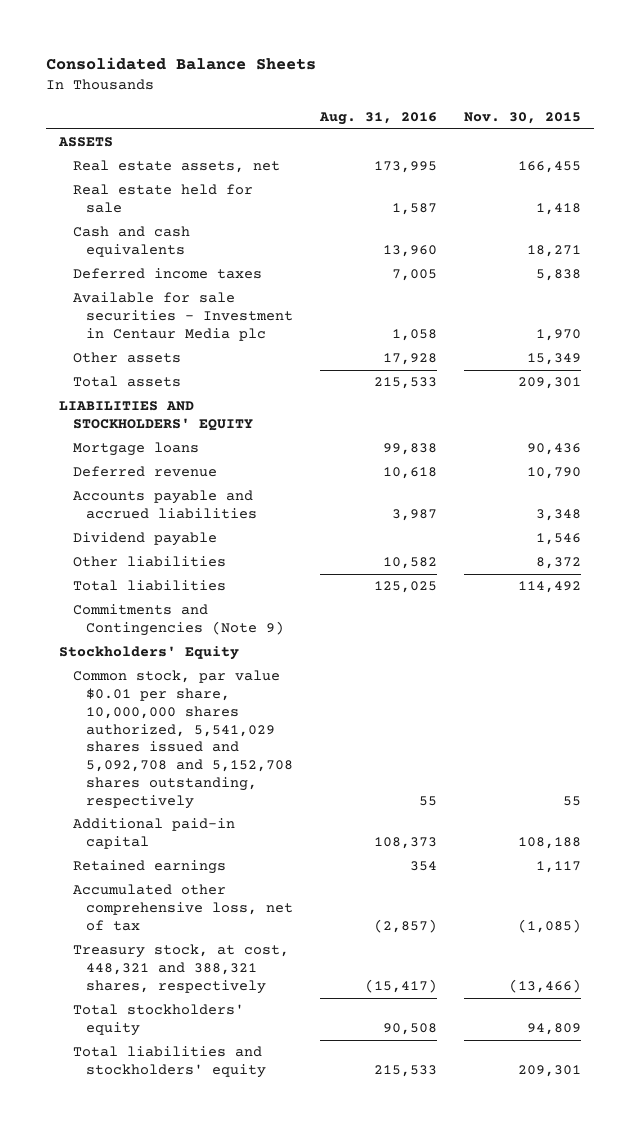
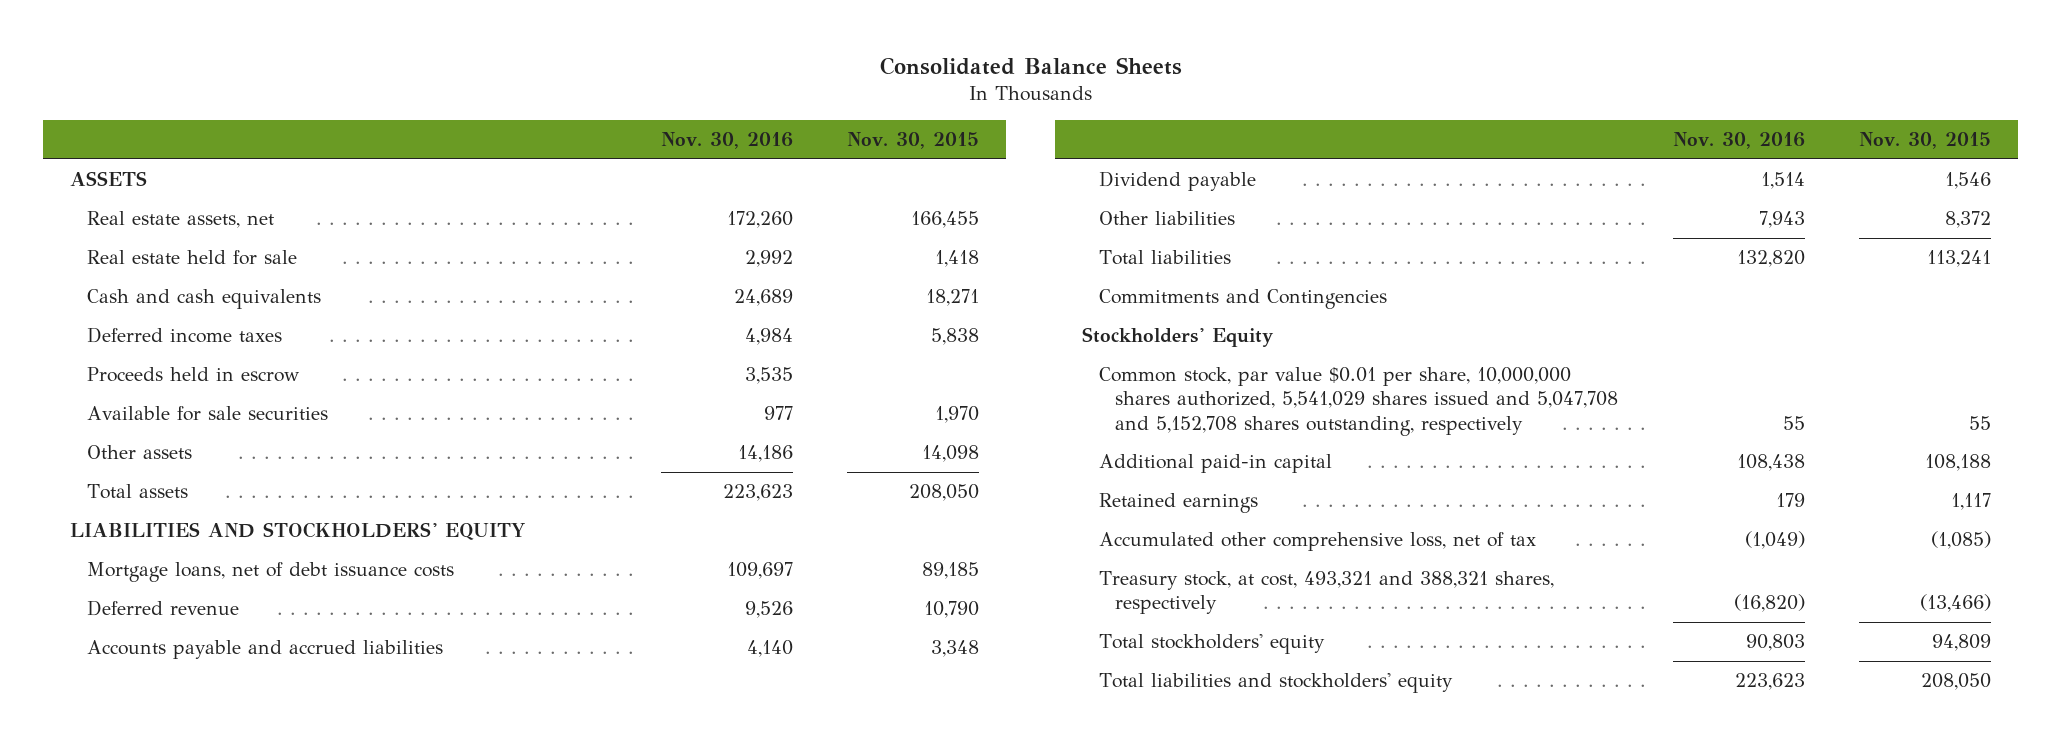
- | Aug. 31, 2016 | Nov. 30, 2015
+ | Nov. 30, 2016 | Nov. 30, 2015
- Available for sale securities - Investment in Centaur Media plc | 1,058 | 1,970
- Other assets | 17,928 | 15,349
- Total assets | 215,533 | 209,301
+ Proceeds held in escrow | 3,535 |
+ Available for sale securities | 977 | 1,970
+ Other assets | 14,186 | 14,098
+ Total assets | 223,623 | 208,050
- Mortgage loans | 99,838 | 90,436
+ Mortgage loans, net of debt issuance costs | 109,697 | 89,185
- Total liabilities | 125,025 | 114,492
- Commitments and Contingencies (Note 9)
+ Total liabilities | 132,820 | 113,241
+ Commitments and Contingencies
- Common stock, par value $0.01 per share, 10,000,000 shares authorized, 5,541,029 shares issued and 5,092,708 and 5,152,708 shares outstanding, respectively | 55 | 55
+ Common stock, par value $0.01 per share, 10,000,000 shares authorized, 5,541,029 shares issued and 5,047,708 and 5,152,708 shares outstanding, respectively | 55 | 55
- Treasury stock, at cost, 448,321 and 388,321 shares, respectively | (15,417) | (13,466)
+ Treasury stock, at cost, 493,321 and 388,321 shares, respectively | (16,820) | (13,466)
- Total liabilities and stockholders' equity | 215,533 | 209,301
+ Total liabilities and stockholders' equity | 223,623 | 208,050

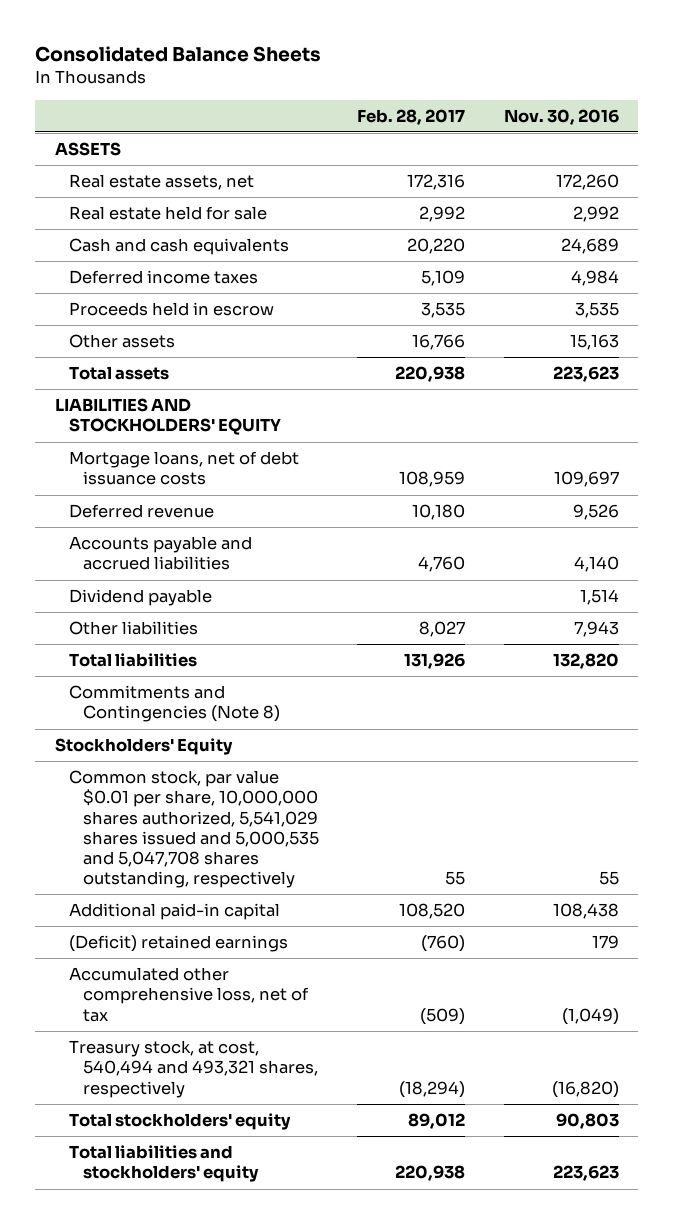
- | Nov. 30, 2016 | Nov. 30, 2015
+ | Feb. 28, 2017 | Nov. 30, 2016
- Available for sale securities | 977 | 1,970
- Other assets | 14,186 | 14,098
+ Other assets | 16,766 | 15,163
- Commitments and Contingencies
+ Commitments and Contingencies (Note 8)
- Common stock, par value $0.01 per share, 10,000,000 shares authorized, 5,541,029 shares issued and 5,047,708 and 5,152,708 shares outstanding, respectively | 55 | 55
+ Common stock, par value $0.01 per share, 10,000,000 shares authorized, 5,541,029 shares issued and 5,000,535 and 5,047,708 shares outstanding, respectively | 55 | 55
- Retained earnings | 179 | 1,117
+ (Deficit) retained earnings | (760) | 179
- Treasury stock, at cost, 493,321 and 388,321 shares, respectively | (16,820) | (13,466)
+ Treasury stock, at cost, 540,494 and 493,321 shares, respectively | (18,294) | (16,820)

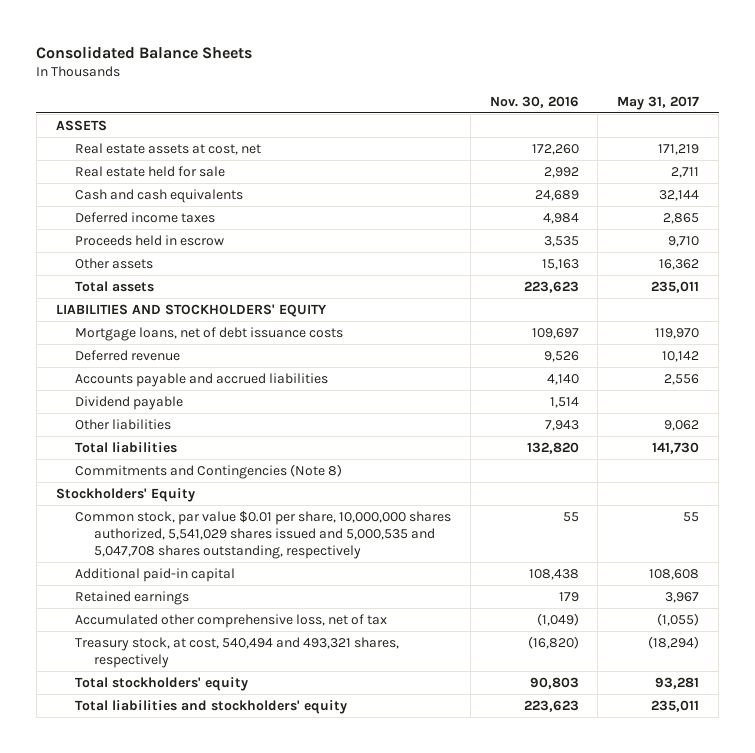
- | Feb. 28, 2017 | Nov. 30, 2016
+ | Nov. 30, 2016 | May 31, 2017
- Real estate assets, net | 172,316 | 172,260
+ Real estate assets at cost, net | 172,260 | 171,219
- (Deficit) retained earnings | (760) | 179
+ Retained earnings | 179 | 3,967

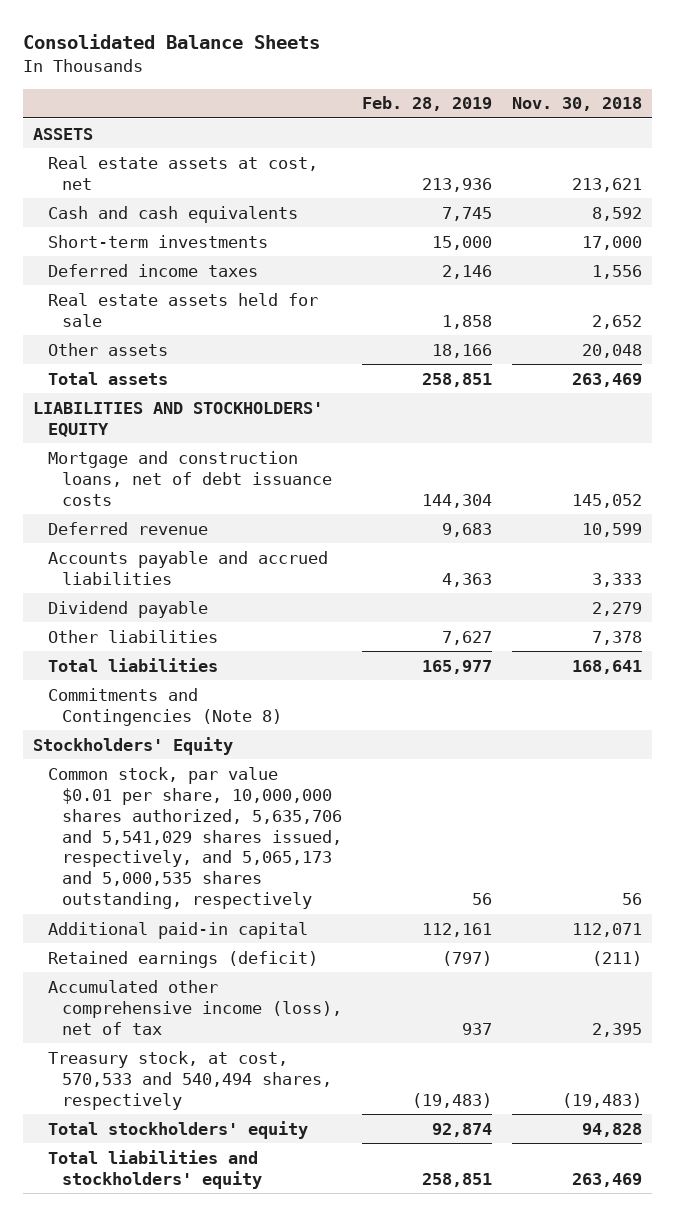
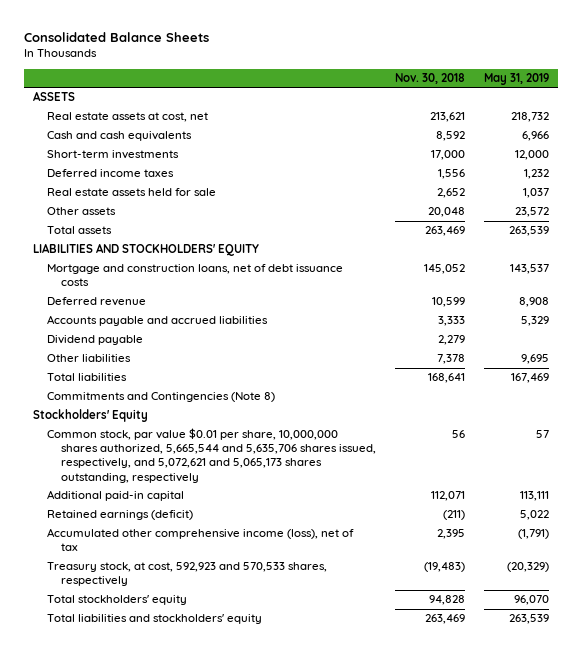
- | Feb. 28, 2019 | Nov. 30, 2018
+ | Nov. 30, 2018 | May 31, 2019
- Common stock, par value $0.01 per share, 10,000,000 shares authorized, 5,635,706 and 5,541,029 shares issued, respectively, and 5,065,173 and 5,000,535 shares outstanding, respectively | 56 | 56
+ Common stock, par value $0.01 per share, 10,000,000 shares authorized, 5,665,544 and 5,635,706 shares issued, respectively, and 5,072,621 and 5,065,173 shares outstanding, respectively | 56 | 57
- Treasury stock, at cost, 570,533 and 540,494 shares, respectively | (19,483) | (19,483)
+ Treasury stock, at cost, 592,923 and 570,533 shares, respectively | (19,483) | (20,329)

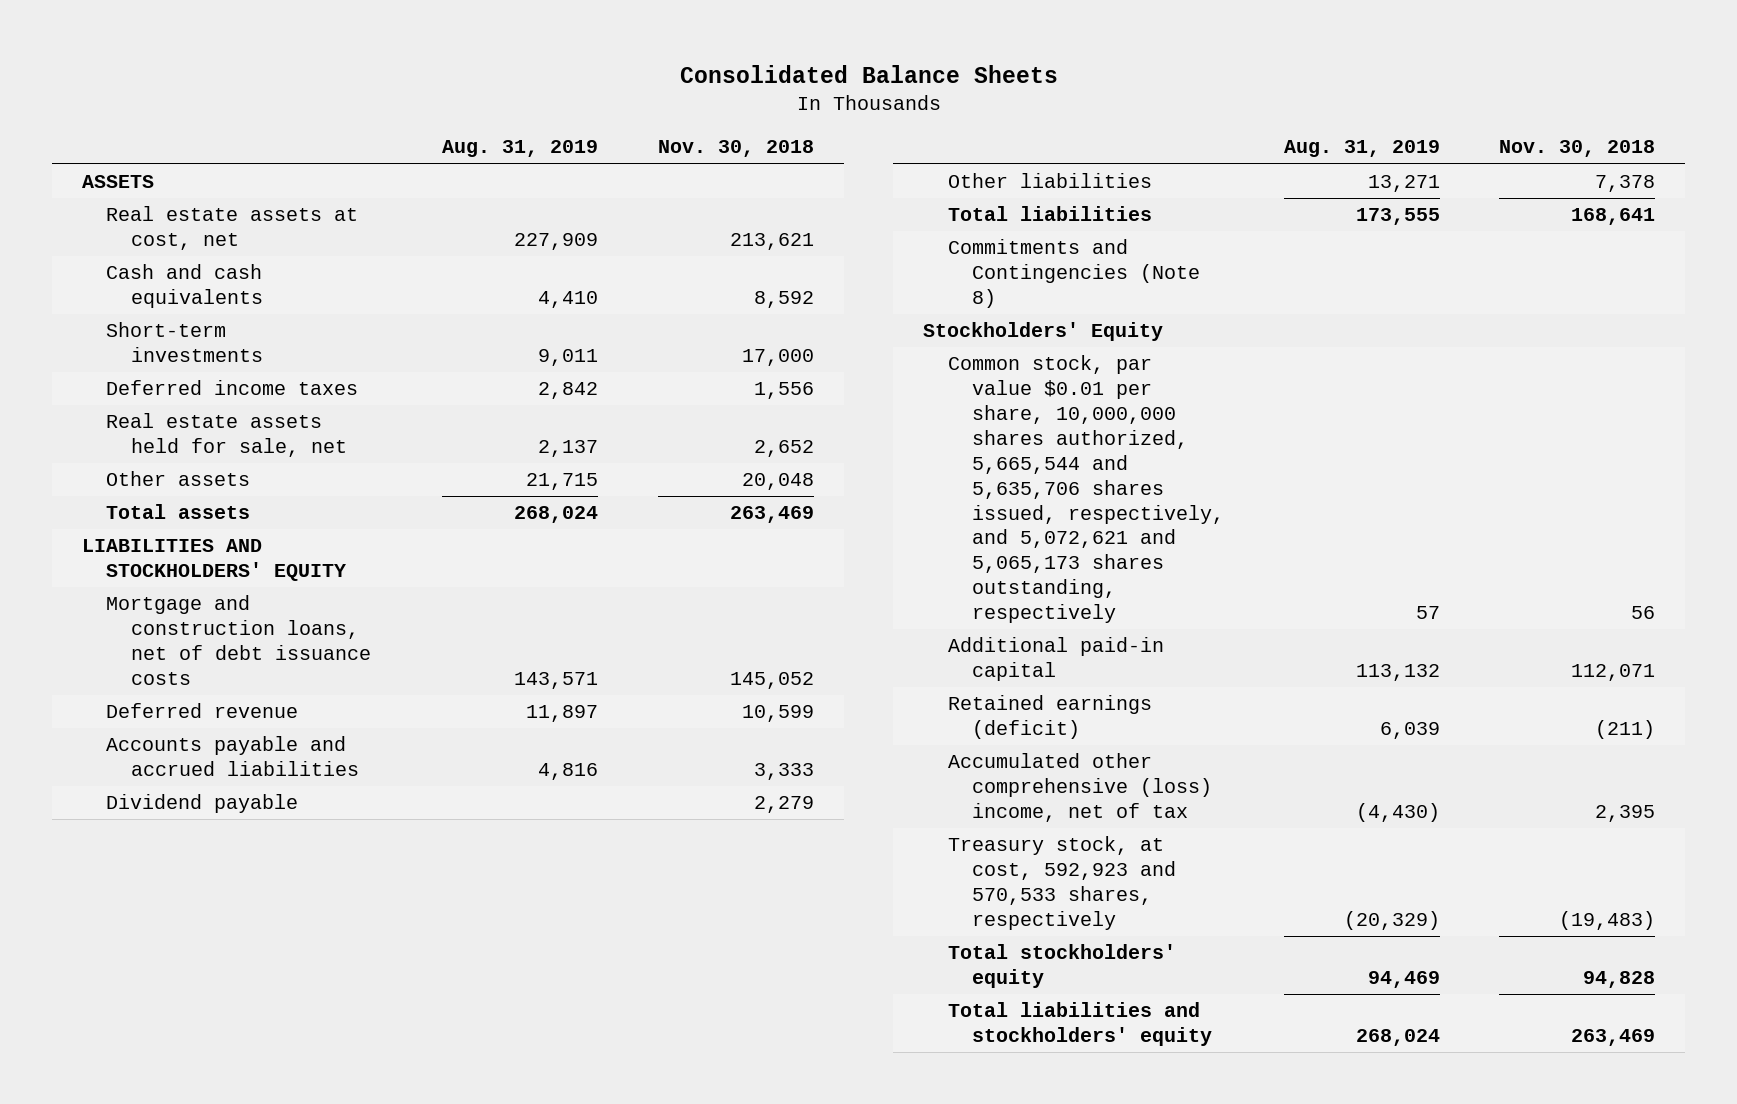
- | Nov. 30, 2018 | May 31, 2019
+ | Aug. 31, 2019 | Nov. 30, 2018
- Real estate assets held for sale | 2,652 | 1,037
+ Real estate assets held for sale, net | 2,137 | 2,652
- Accumulated other comprehensive income (loss), net of tax | 2,395 | (1,791)
+ Accumulated other comprehensive (loss) income, net of tax | (4,430) | 2,395

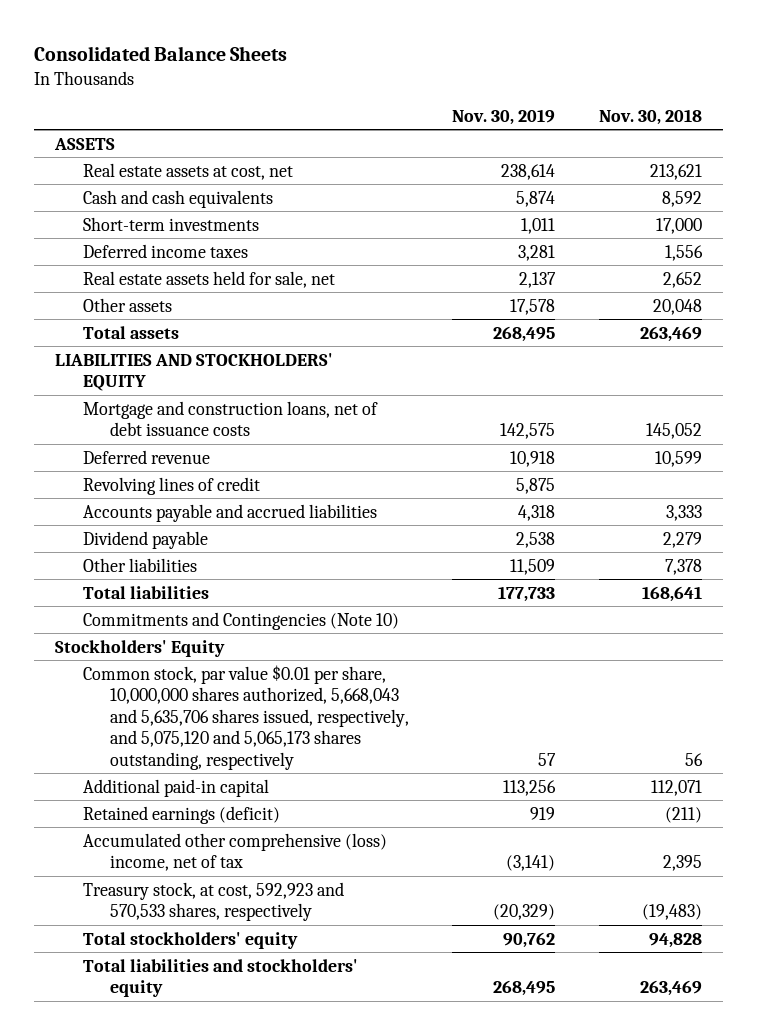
- | Aug. 31, 2019 | Nov. 30, 2018
+ | Nov. 30, 2019 | Nov. 30, 2018
+ Revolving lines of credit | 5,875 |
- Commitments and Contingencies (Note 8)
+ Commitments and Contingencies (Note 10)
- Common stock, par value $0.01 per share, 10,000,000 shares authorized, 5,665,544 and 5,635,706 shares issued, respectively, and 5,072,621 and 5,065,173 shares outstanding, respectively | 57 | 56
+ Common stock, par value $0.01 per share, 10,000,000 shares authorized, 5,668,043 and 5,635,706 shares issued, respectively, and 5,075,120 and 5,065,173 shares outstanding, respectively | 57 | 56

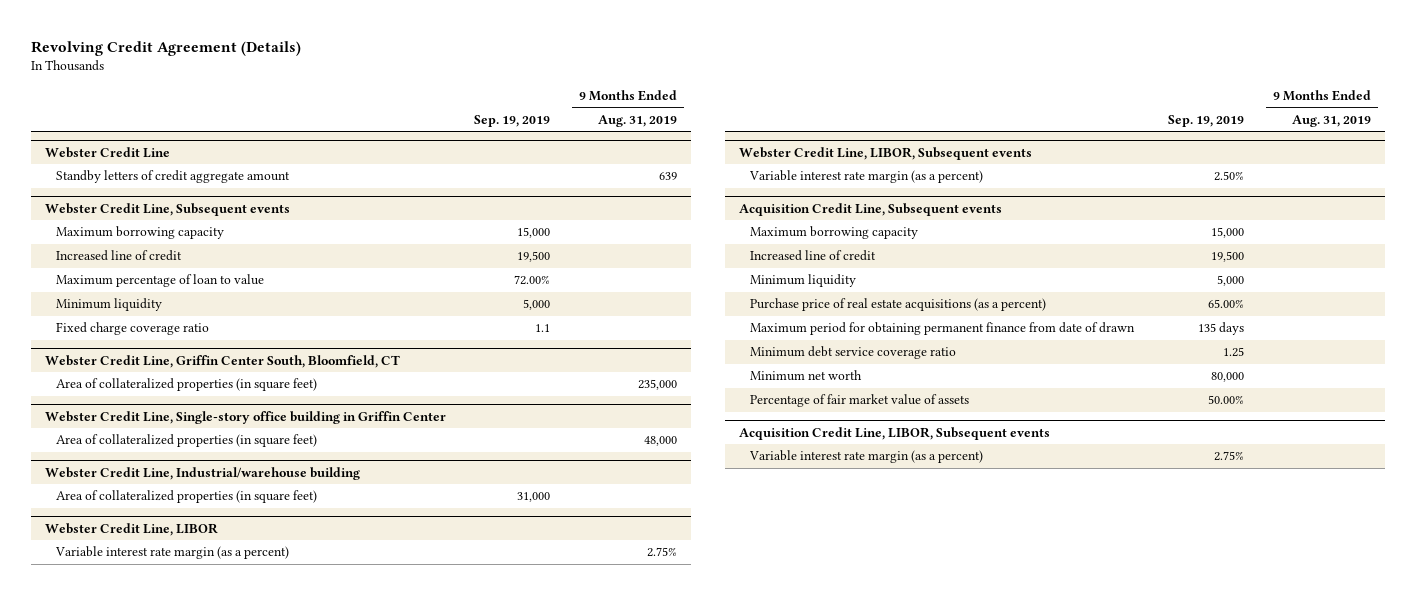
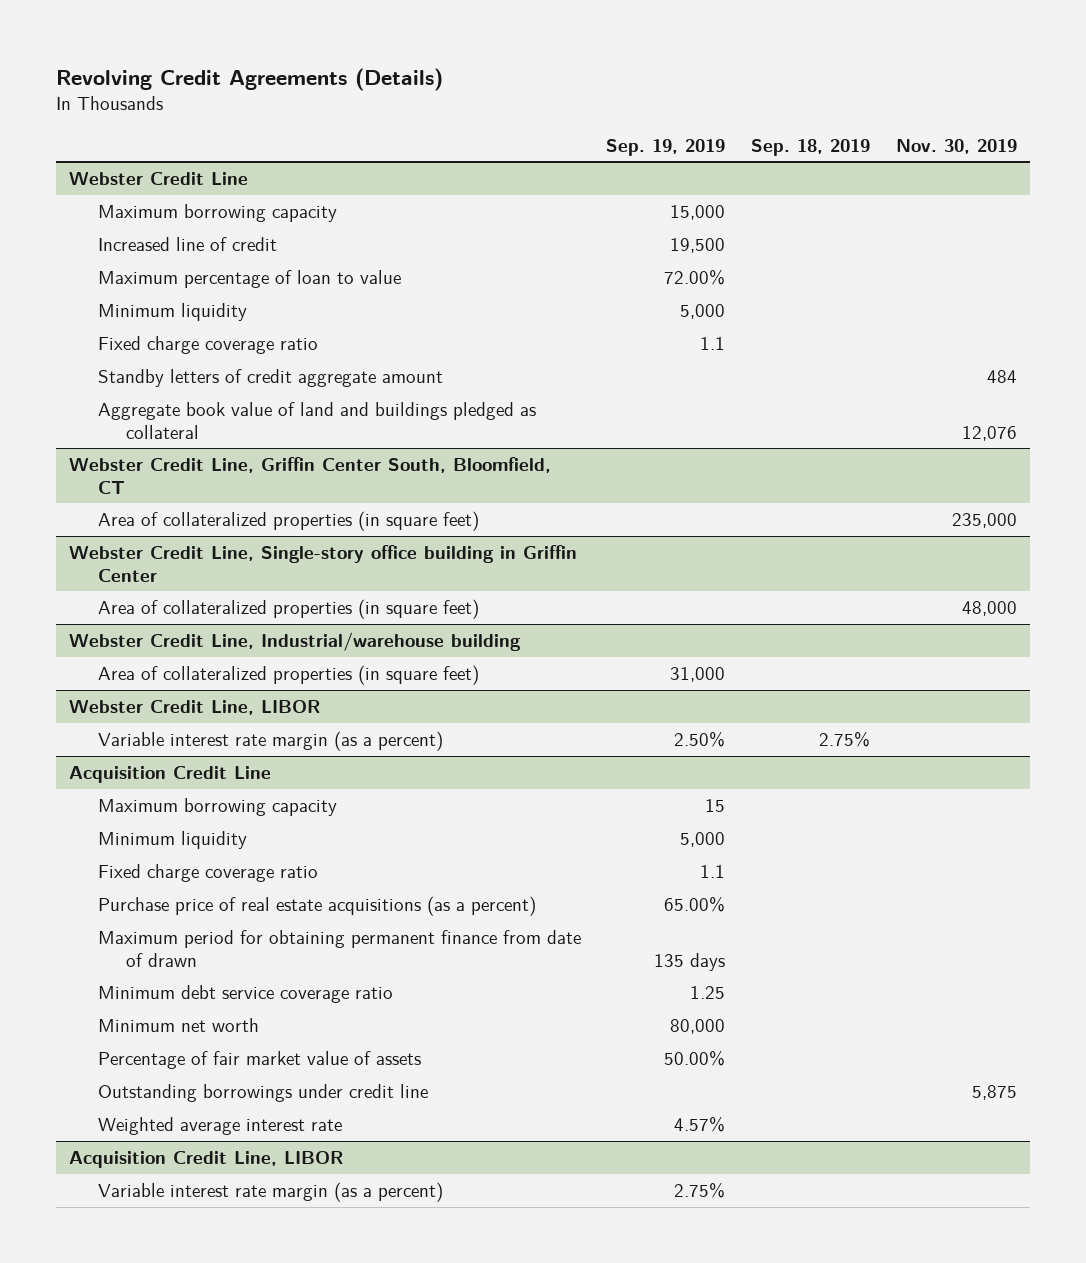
- Revolving Credit Agreement (Details)
+ Revolving Credit Agreements (Details)
- | Sep. 19, 2019 | 9 Months Ended Aug. 31, 2019
+ | Sep. 19, 2019 | Sep. 18, 2019 | Nov. 30, 2019
- Webster Credit Line, Subsequent events
@ Webster Credit Line
moved down: Standby letters of credit aggregate amount | | | 484
+ Aggregate book value of land and buildings pledged as collateral | | | 12,076
@ Webster Credit Line, LIBOR
- Variable interest rate margin (as a percent) | | 2.75%
- Webster Credit Line, LIBOR, Subsequent events
- Acquisition Credit Line, Subsequent events
- Maximum borrowing capacity | 15,000 |
- Increased line of credit | 19,500 |
+ Acquisition Credit Line
+ Maximum borrowing capacity | 15 | |
+ Fixed charge coverage ratio | 1.1 | |
- Acquisition Credit Line, LIBOR, Subsequent events
+ Outstanding borrowings under credit line | | | 5,875
+ Weighted average interest rate | 4.57% | |
+ Acquisition Credit Line, LIBOR

